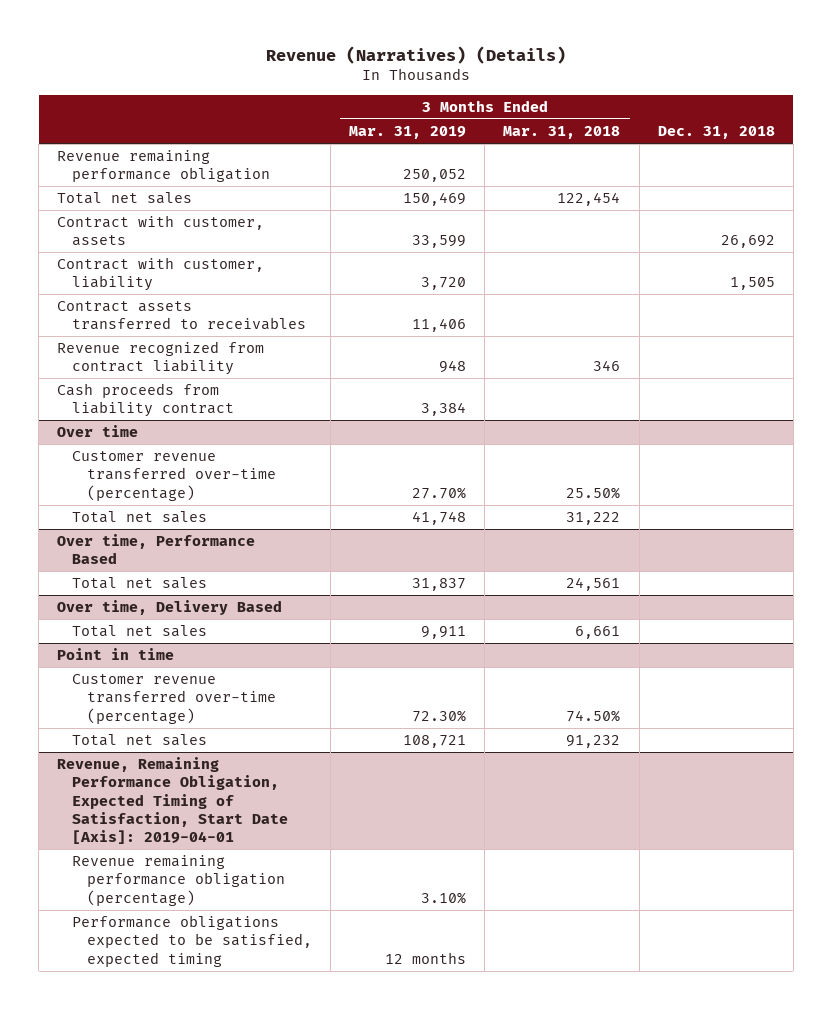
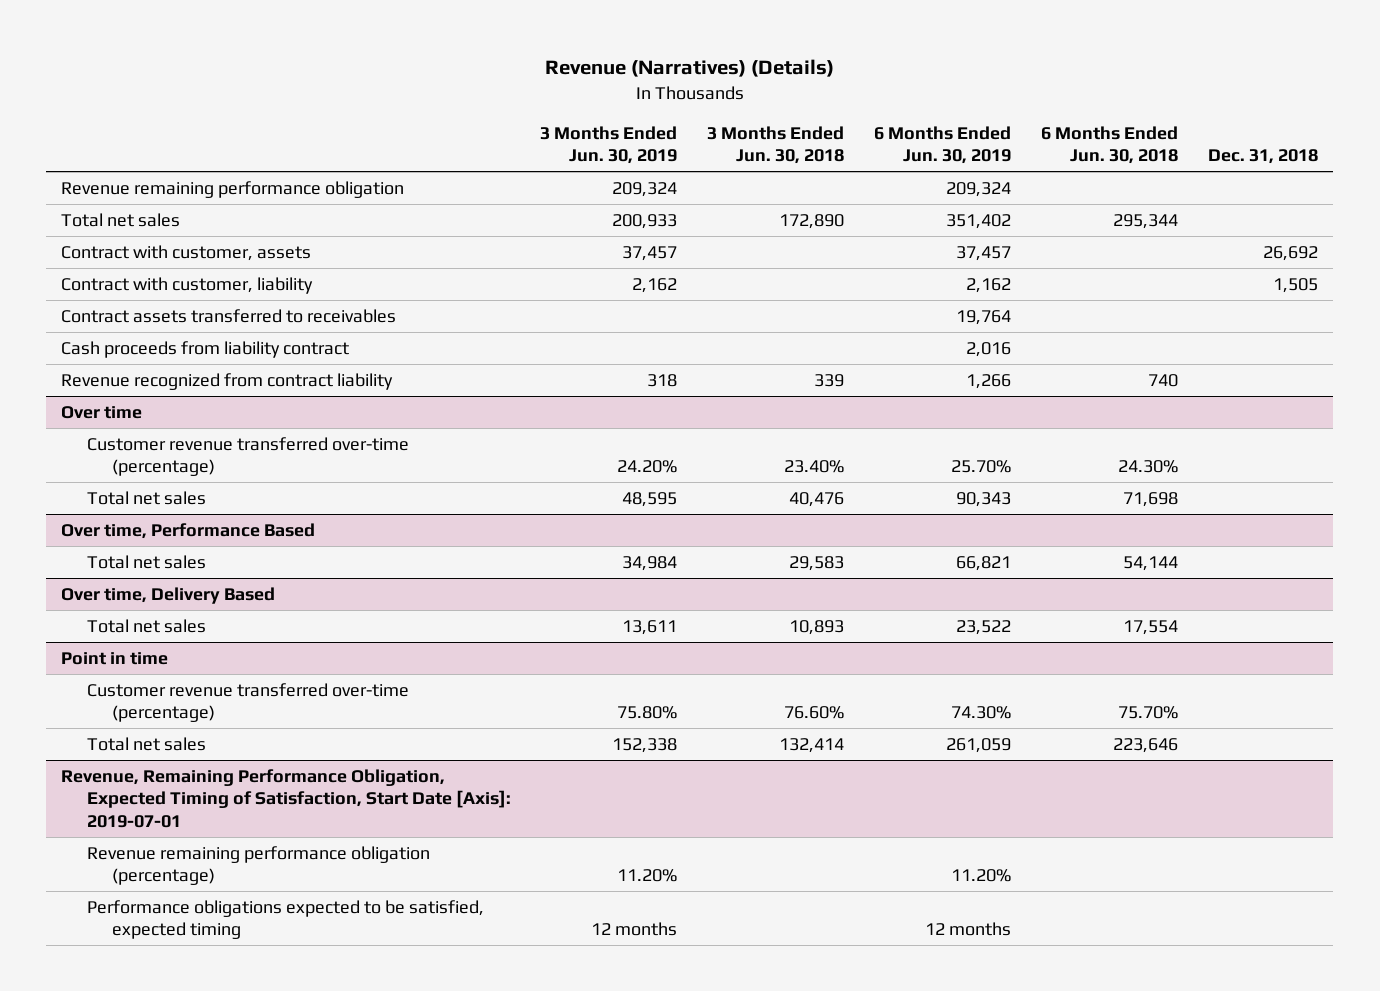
- | 3 Months Ended Mar. 31, 2019 | 3 Months Ended Mar. 31, 2018 | Dec. 31, 2018
+ | 3 Months Ended Jun. 30, 2019 | 3 Months Ended Jun. 30, 2018 | 6 Months Ended Jun. 30, 2019 | 6 Months Ended Jun. 30, 2018 | Dec. 31, 2018
moved down: Revenue recognized from contract liability | 318 | 339 | 1,266 | 740 |
- Revenue, Remaining Performance Obligation, Expected Timing of Satisfaction, Start Date [Axis]: 2019-04-01
- Revenue remaining performance obligation (percentage) | 3.10% | |
- Performance obligations expected to be satisfied, expected timing | 12 months | |
+ Revenue, Remaining Performance Obligation, Expected Timing of Satisfaction, Start Date [Axis]: 2019-07-01
+ Revenue remaining performance obligation (percentage) | 11.20% | | 11.20% | |
+ Performance obligations expected to be satisfied, expected timing | 12 months | | 12 months | |

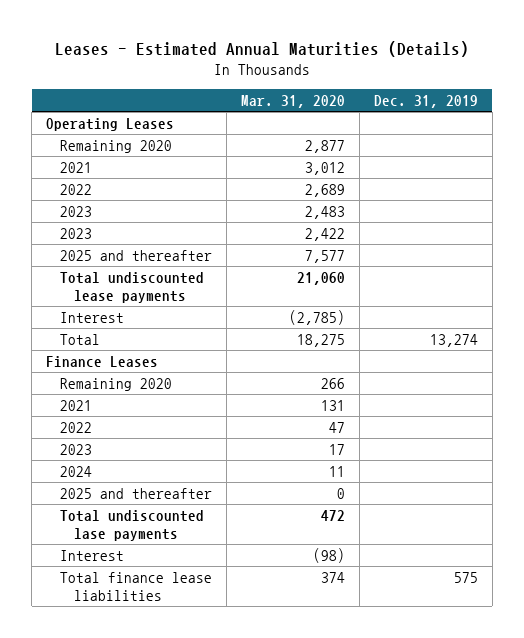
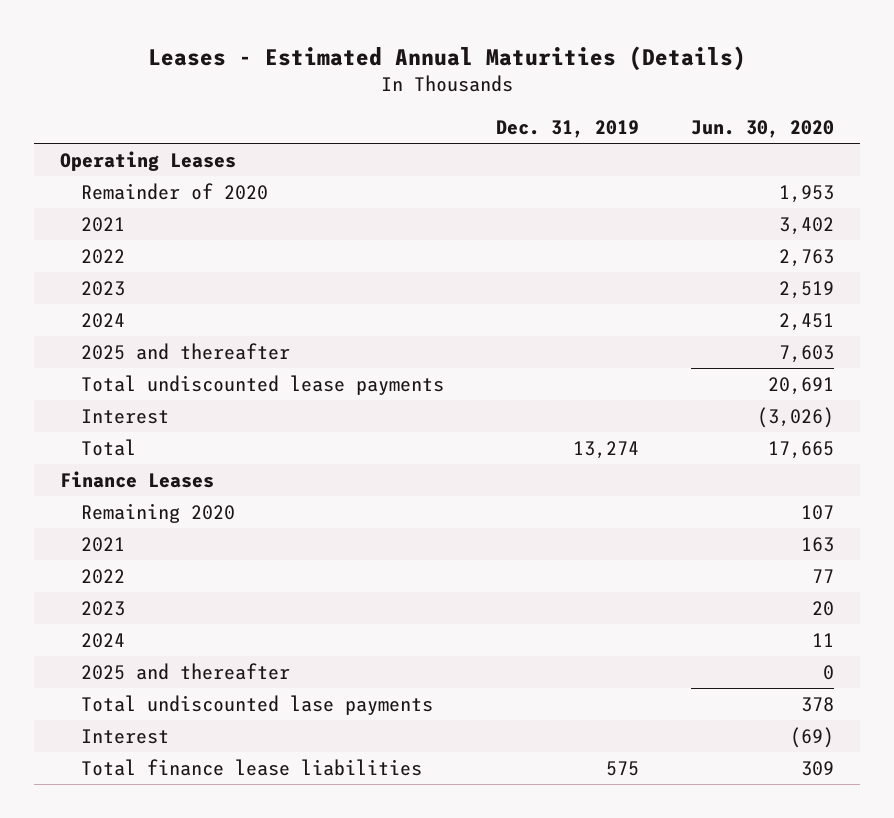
- | Mar. 31, 2020 | Dec. 31, 2019
+ | Dec. 31, 2019 | Jun. 30, 2020
- Remaining 2020 | 2,877 |
+ Remainder of 2020 | | 1,953
- 2023 | 2,422 |
+ 2024 | | 2,451

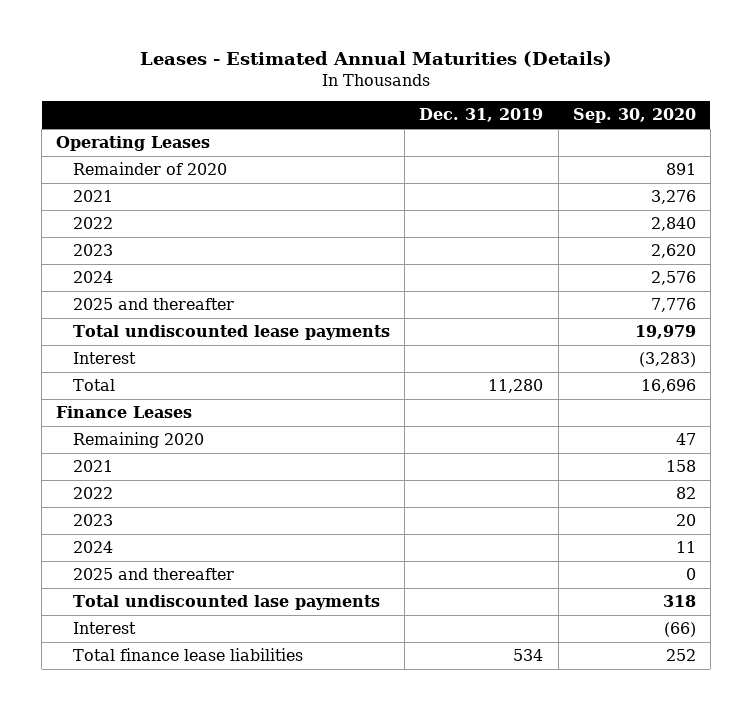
- | Dec. 31, 2019 | Jun. 30, 2020
+ | Dec. 31, 2019 | Sep. 30, 2020
- Total | 13,274 | 17,665
+ Total | 11,280 | 16,696
- Total finance lease liabilities | 575 | 309
+ Total finance lease liabilities | 534 | 252

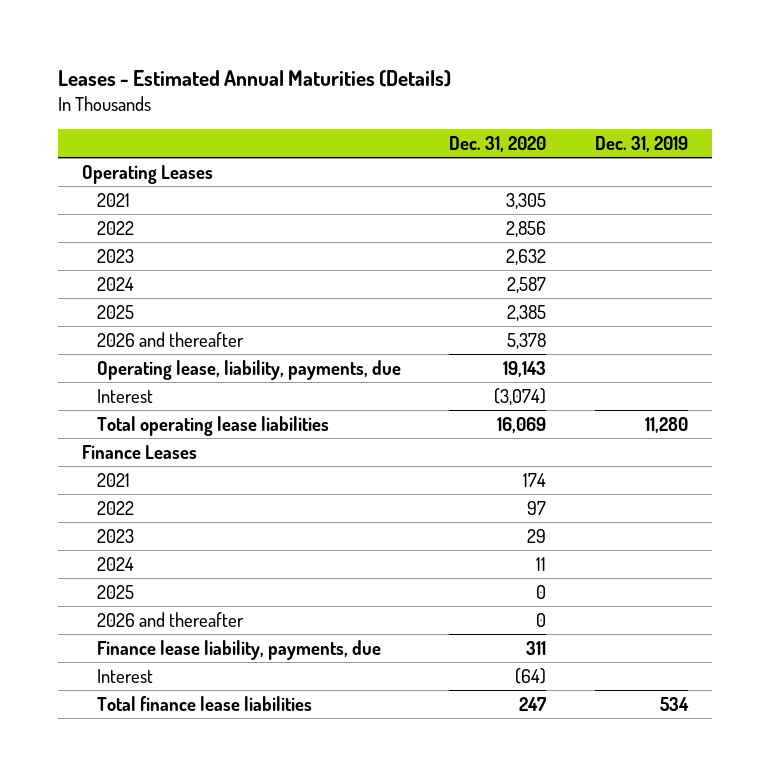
- | Dec. 31, 2019 | Sep. 30, 2020
+ | Dec. 31, 2020 | Dec. 31, 2019
- Remainder of 2020 | | 891
- 2025 and thereafter | | 7,776
- Total undiscounted lease payments | | 19,979
+ 2025 | 2,385 |
+ 2026 and thereafter | 5,378 |
+ Operating lease, liability, payments, due | 19,143 |
- Total | 11,280 | 16,696
+ Total operating lease liabilities | 16,069 | 11,280
- Remaining 2020 | | 47
- 2025 and thereafter | | 0
- Total undiscounted lase payments | | 318
+ 2025 | 0 |
+ 2026 and thereafter | 0 |
+ Finance lease liability, payments, due | 311 |

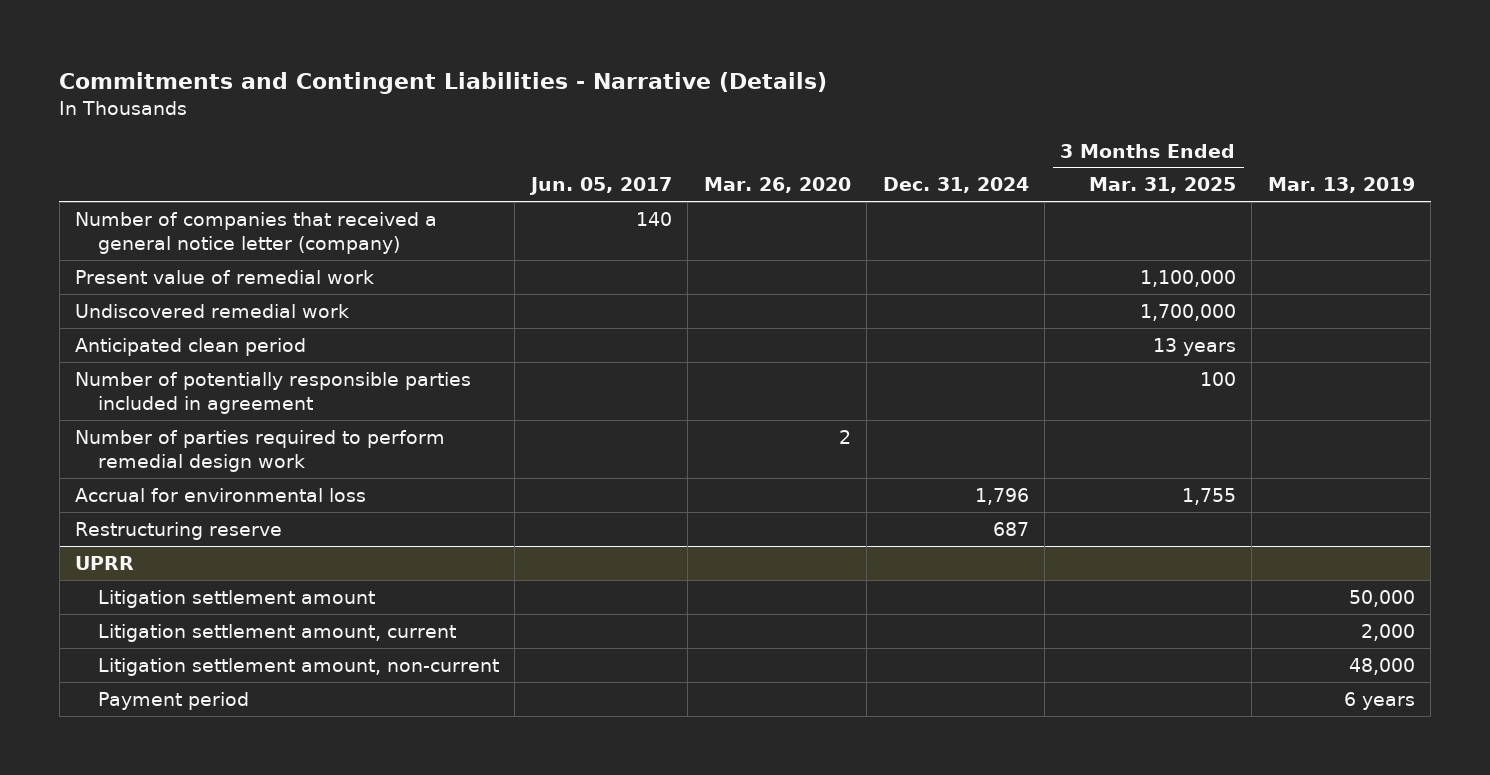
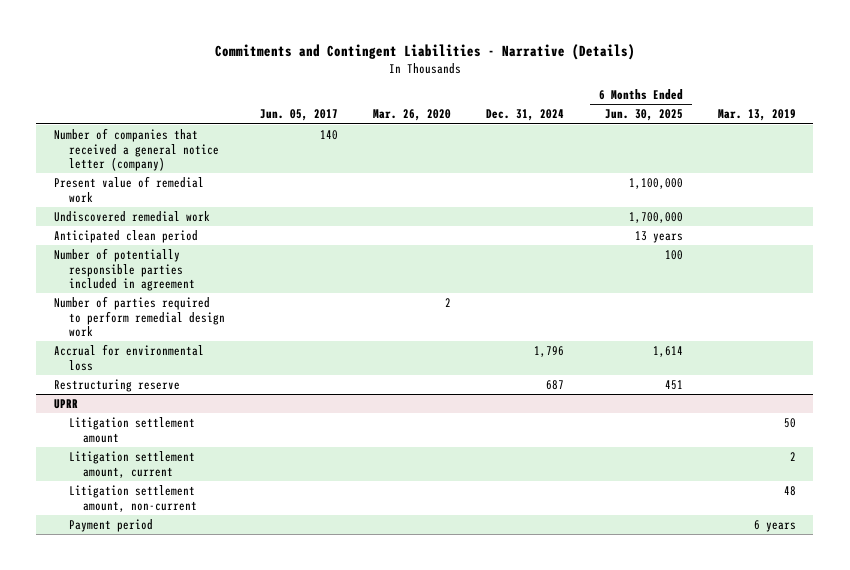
- | Jun. 05, 2017 | Mar. 26, 2020 | Dec. 31, 2024 | 3 Months Ended Mar. 31, 2025 | Mar. 13, 2019
+ | Jun. 05, 2017 | Mar. 26, 2020 | Dec. 31, 2024 | 6 Months Ended Jun. 30, 2025 | Mar. 13, 2019
@ UPRR
- Litigation settlement amount | | | | | 50,000
- Litigation settlement amount, current | | | | | 2,000
- Litigation settlement amount, non-current | | | | | 48,000
+ Litigation settlement amount | | | | | 50
+ Litigation settlement amount, current | | | | | 2
+ Litigation settlement amount, non-current | | | | | 48

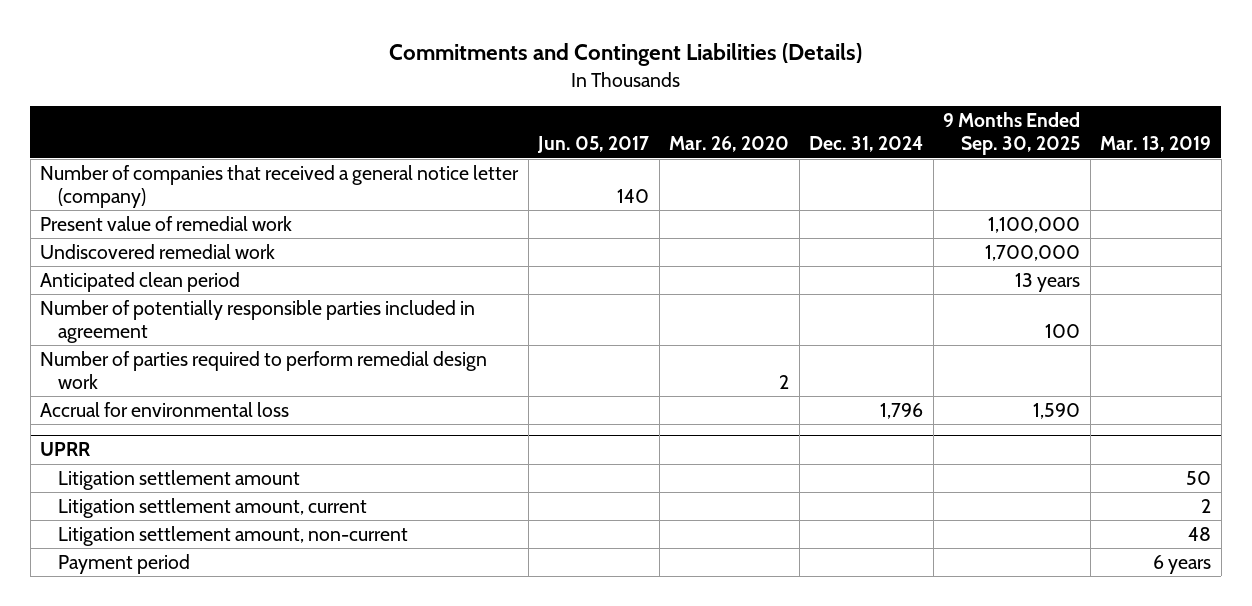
- Commitments and Contingent Liabilities - Narrative (Details)
+ Commitments and Contingent Liabilities (Details)
- | Jun. 05, 2017 | Mar. 26, 2020 | Dec. 31, 2024 | 6 Months Ended Jun. 30, 2025 | Mar. 13, 2019
+ | Jun. 05, 2017 | Mar. 26, 2020 | Dec. 31, 2024 | 9 Months Ended Sep. 30, 2025 | Mar. 13, 2019
- Restructuring reserve | | | 687 | 451 |

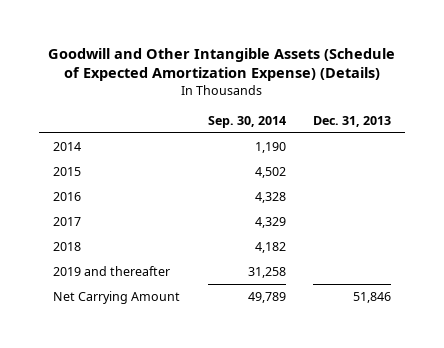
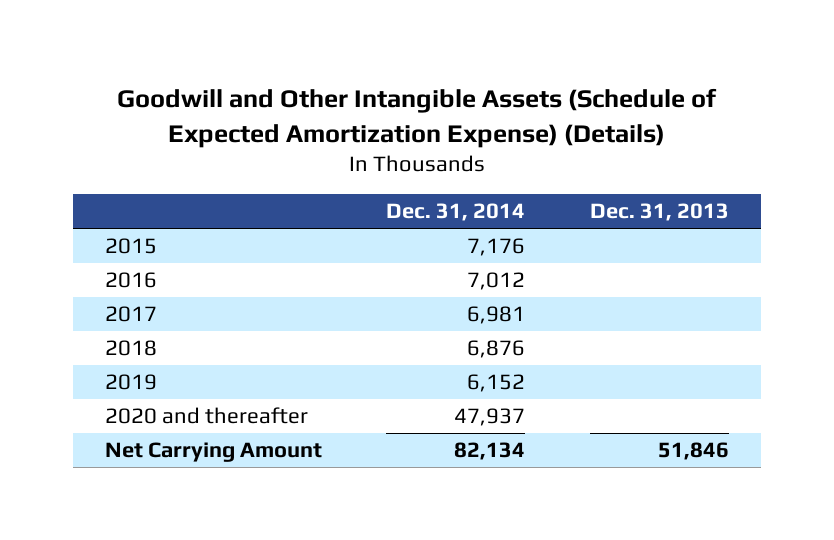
- | Sep. 30, 2014 | Dec. 31, 2013
+ | Dec. 31, 2014 | Dec. 31, 2013
- 2014 | 1,190 |
- 2019 and thereafter | 31,258 |
+ 2019 | 6,152 |
+ 2020 and thereafter | 47,937 |

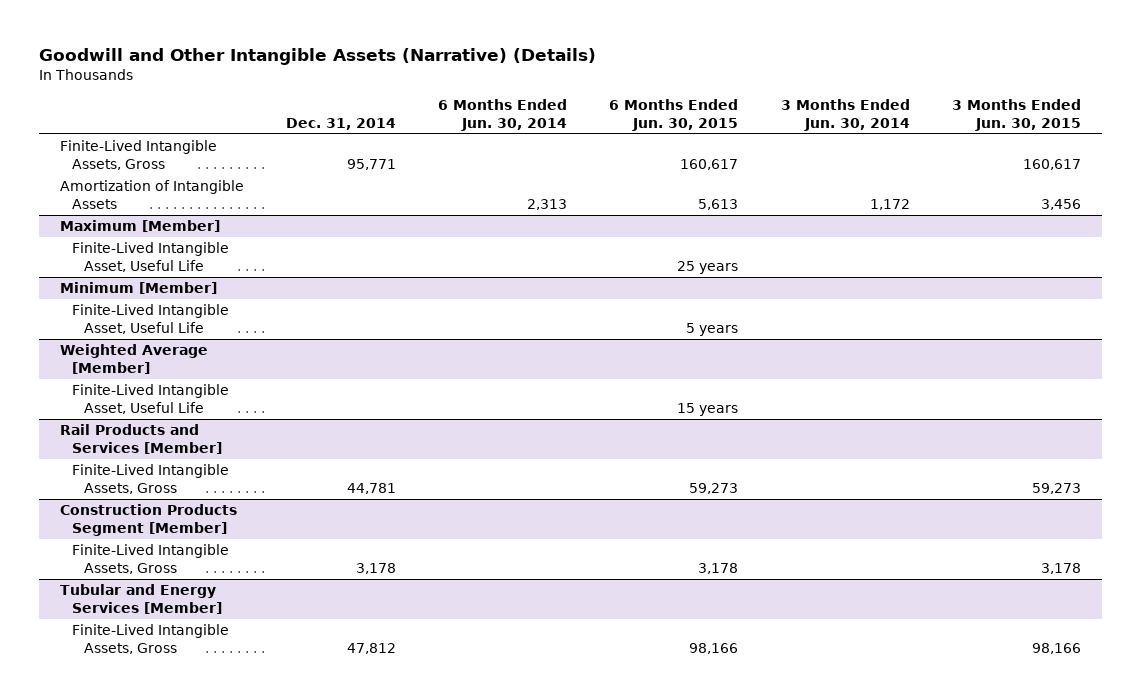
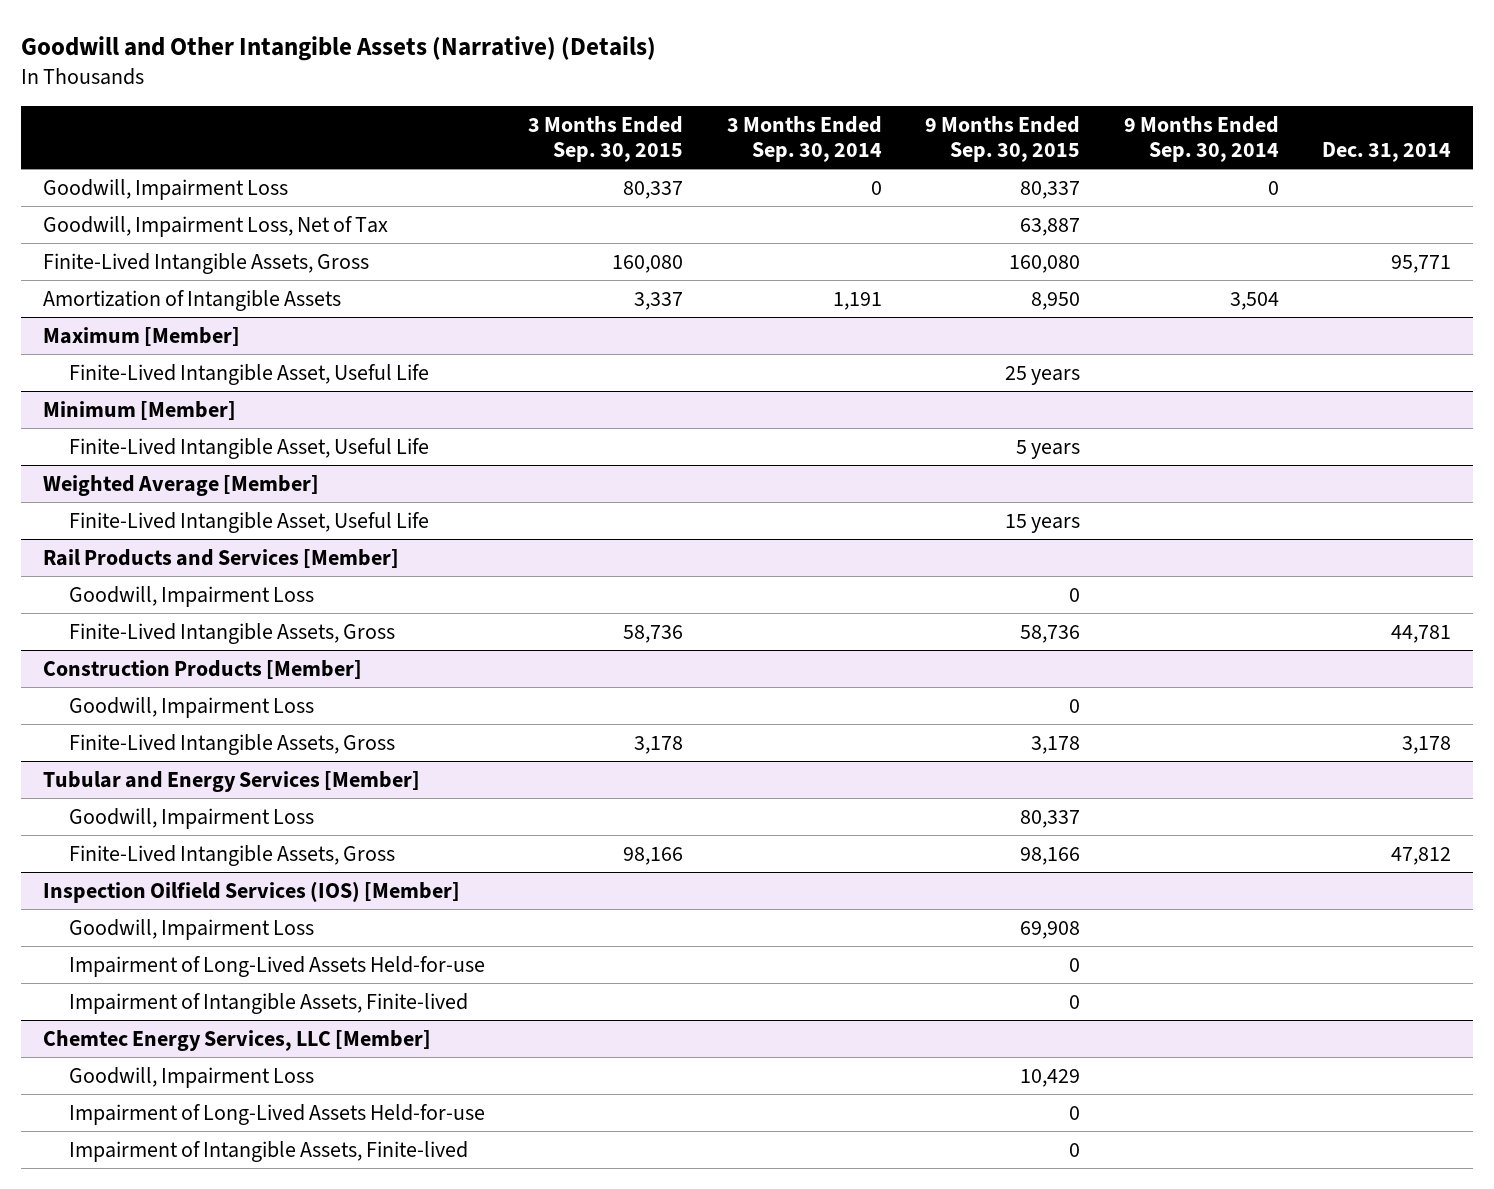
- | Dec. 31, 2014 | 6 Months Ended Jun. 30, 2014 | 6 Months Ended Jun. 30, 2015 | 3 Months Ended Jun. 30, 2014 | 3 Months Ended Jun. 30, 2015
+ | 3 Months Ended Sep. 30, 2015 | 3 Months Ended Sep. 30, 2014 | 9 Months Ended Sep. 30, 2015 | 9 Months Ended Sep. 30, 2014 | Dec. 31, 2014
+ Goodwill, Impairment Loss | 80,337 | 0 | 80,337 | 0 |
+ Goodwill, Impairment Loss, Net of Tax | | | 63,887 | |
@ Rail Products and Services [Member]
+ Goodwill, Impairment Loss | | | 0 | |
- Construction Products Segment [Member]
+ Construction Products [Member]
+ Goodwill, Impairment Loss | | | 0 | |
@ Tubular and Energy Services [Member]
+ Goodwill, Impairment Loss | | | 80,337 | |
+ Inspection Oilfield Services (IOS) [Member]
+ Goodwill, Impairment Loss | | | 69,908 | |
+ Impairment of Long-Lived Assets Held-for-use | | | 0 | |
+ Impairment of Intangible Assets, Finite-lived | | | 0 | |
+ Chemtec Energy Services, LLC [Member]
+ Goodwill, Impairment Loss | | | 10,429 | |
+ Impairment of Long-Lived Assets Held-for-use | | | 0 | |
+ Impairment of Intangible Assets, Finite-lived | | | 0 | |

